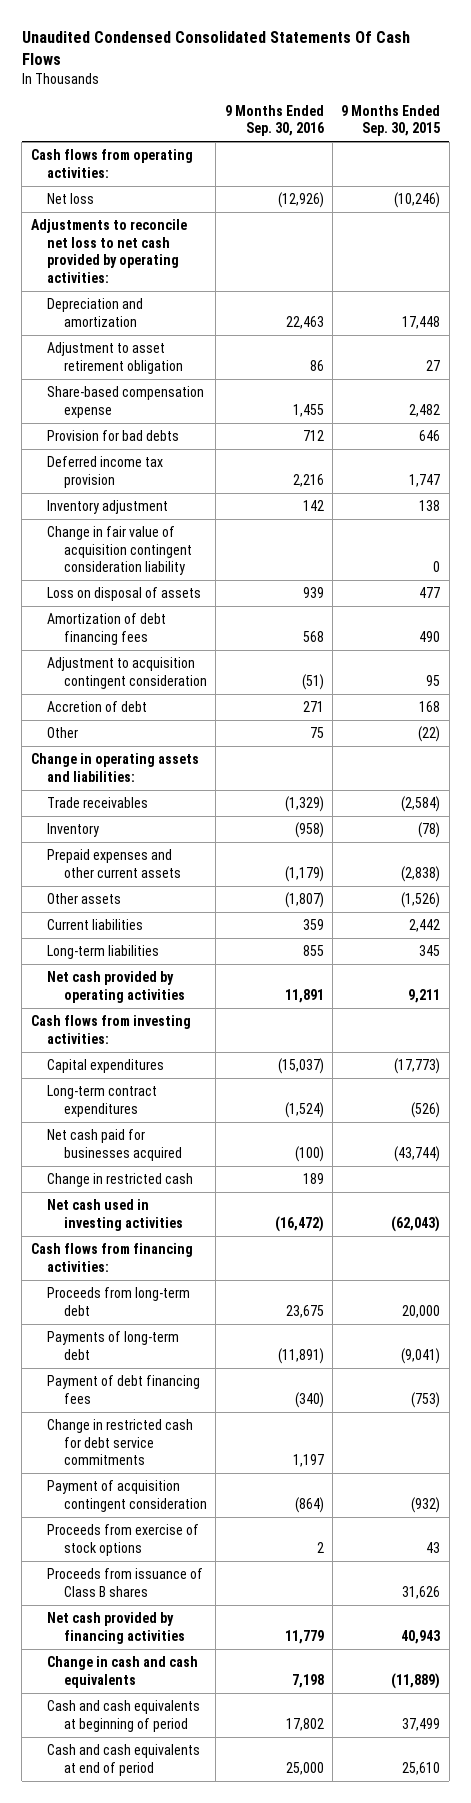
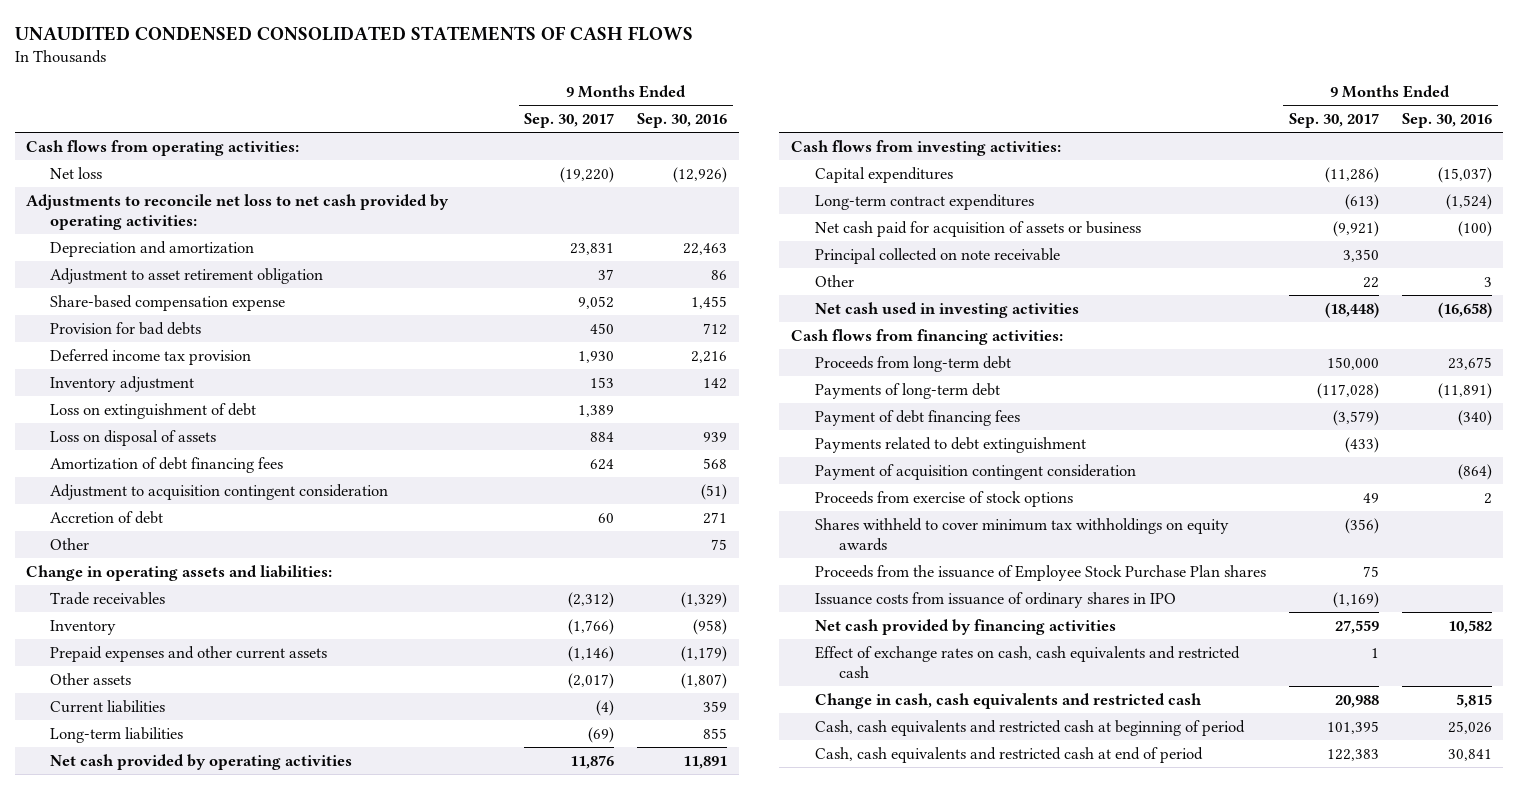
- Unaudited Condensed Consolidated Statements Of Cash Flows
+ UNAUDITED CONDENSED CONSOLIDATED STATEMENTS OF CASH FLOWS
- | 9 Months Ended Sep. 30, 2016 | 9 Months Ended Sep. 30, 2015
+ | 9 Months Ended Sep. 30, 2017 | 9 Months Ended Sep. 30, 2016
- Change in fair value of acquisition contingent consideration liability | | 0
+ Loss on extinguishment of debt | 1,389 |
- Net cash paid for businesses acquired | (100) | (43,744)
- Change in restricted cash | 189 |
- Net cash used in investing activities | (16,472) | (62,043)
+ Net cash paid for acquisition of assets or business | (9,921) | (100)
+ Principal collected on note receivable | 3,350 |
+ Other | 22 | 3
+ Net cash used in investing activities | (18,448) | (16,658)
- Change in restricted cash for debt service commitments | 1,197 |
+ Payments related to debt extinguishment | (433) |
- Proceeds from issuance of Class B shares | | 31,626
- Net cash provided by financing activities | 11,779 | 40,943
- Change in cash and cash equivalents | 7,198 | (11,889)
- Cash and cash equivalents at beginning of period | 17,802 | 37,499
- Cash and cash equivalents at end of period | 25,000 | 25,610
+ Shares withheld to cover minimum tax withholdings on equity awards | (356) |
+ Proceeds from the issuance of Employee Stock Purchase Plan shares | 75 |
+ Issuance costs from issuance of ordinary shares in IPO | (1,169) |
+ Net cash provided by financing activities | 27,559 | 10,582
+ Effect of exchange rates on cash, cash equivalents and restricted cash | 1 |
+ Change in cash, cash equivalents and restricted cash | 20,988 | 5,815
+ Cash, cash equivalents and restricted cash at beginning of period | 101,395 | 25,026
+ Cash, cash equivalents and restricted cash at end of period | 122,383 | 30,841

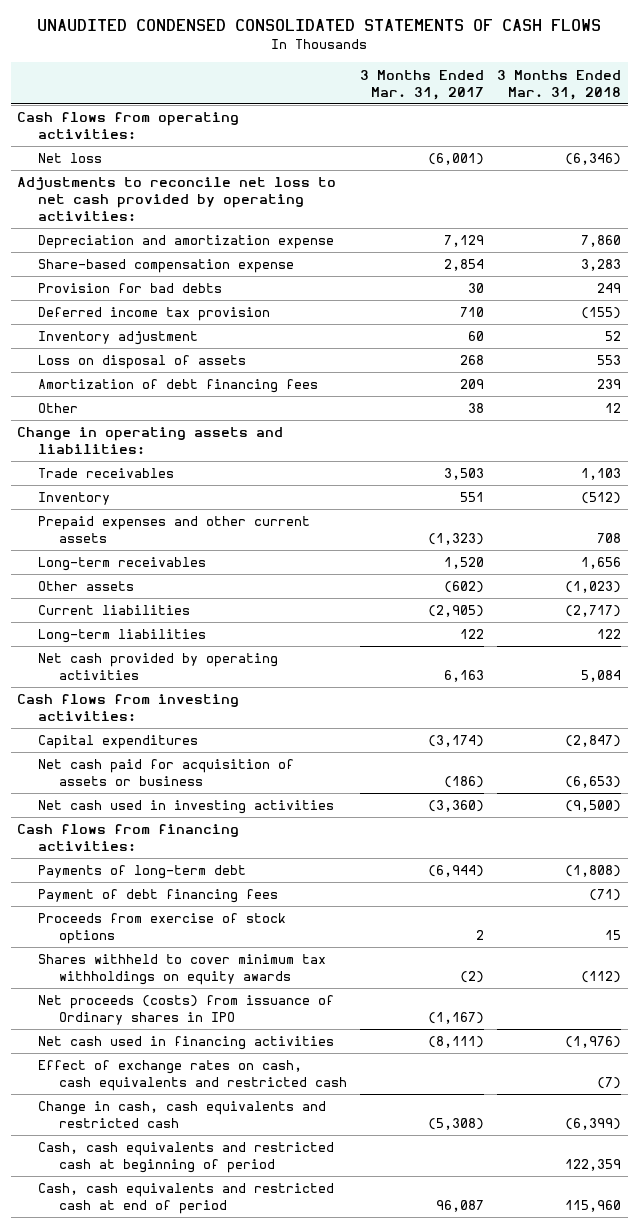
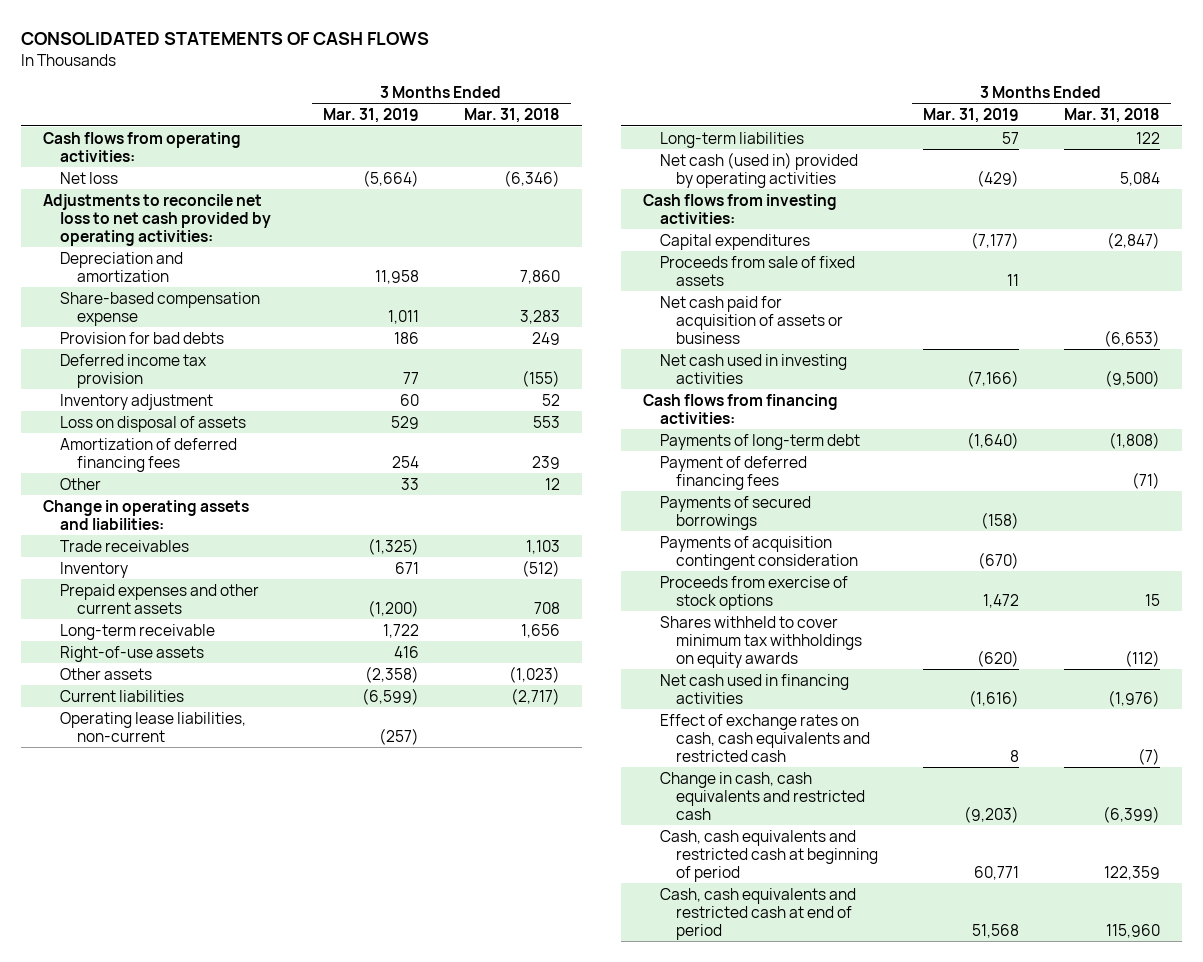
- UNAUDITED CONDENSED CONSOLIDATED STATEMENTS OF CASH FLOWS
+ CONSOLIDATED STATEMENTS OF CASH FLOWS
- | 3 Months Ended Mar. 31, 2017 | 3 Months Ended Mar. 31, 2018
+ | 3 Months Ended Mar. 31, 2019 | 3 Months Ended Mar. 31, 2018
- Depreciation and amortization expense | 7,129 | 7,860
+ Depreciation and amortization | 11,958 | 7,860
- Amortization of debt financing fees | 209 | 239
+ Amortization of deferred financing fees | 254 | 239
- Long-term receivables | 1,520 | 1,656
+ Long-term receivable | 1,722 | 1,656
+ Right-of-use assets | 416 |
+ Operating lease liabilities, non-current | (257) |
- Net cash provided by operating activities | 6,163 | 5,084
+ Net cash (used in) provided by operating activities | (429) | 5,084
+ Proceeds from sale of fixed assets | 11 |
- Payment of debt financing fees | | (71)
+ Payment of deferred financing fees | | (71)
+ Payments of secured borrowings | (158) |
+ Payments of acquisition contingent consideration | (670) |
- Net proceeds (costs) from issuance of Ordinary shares in IPO | (1,167) |

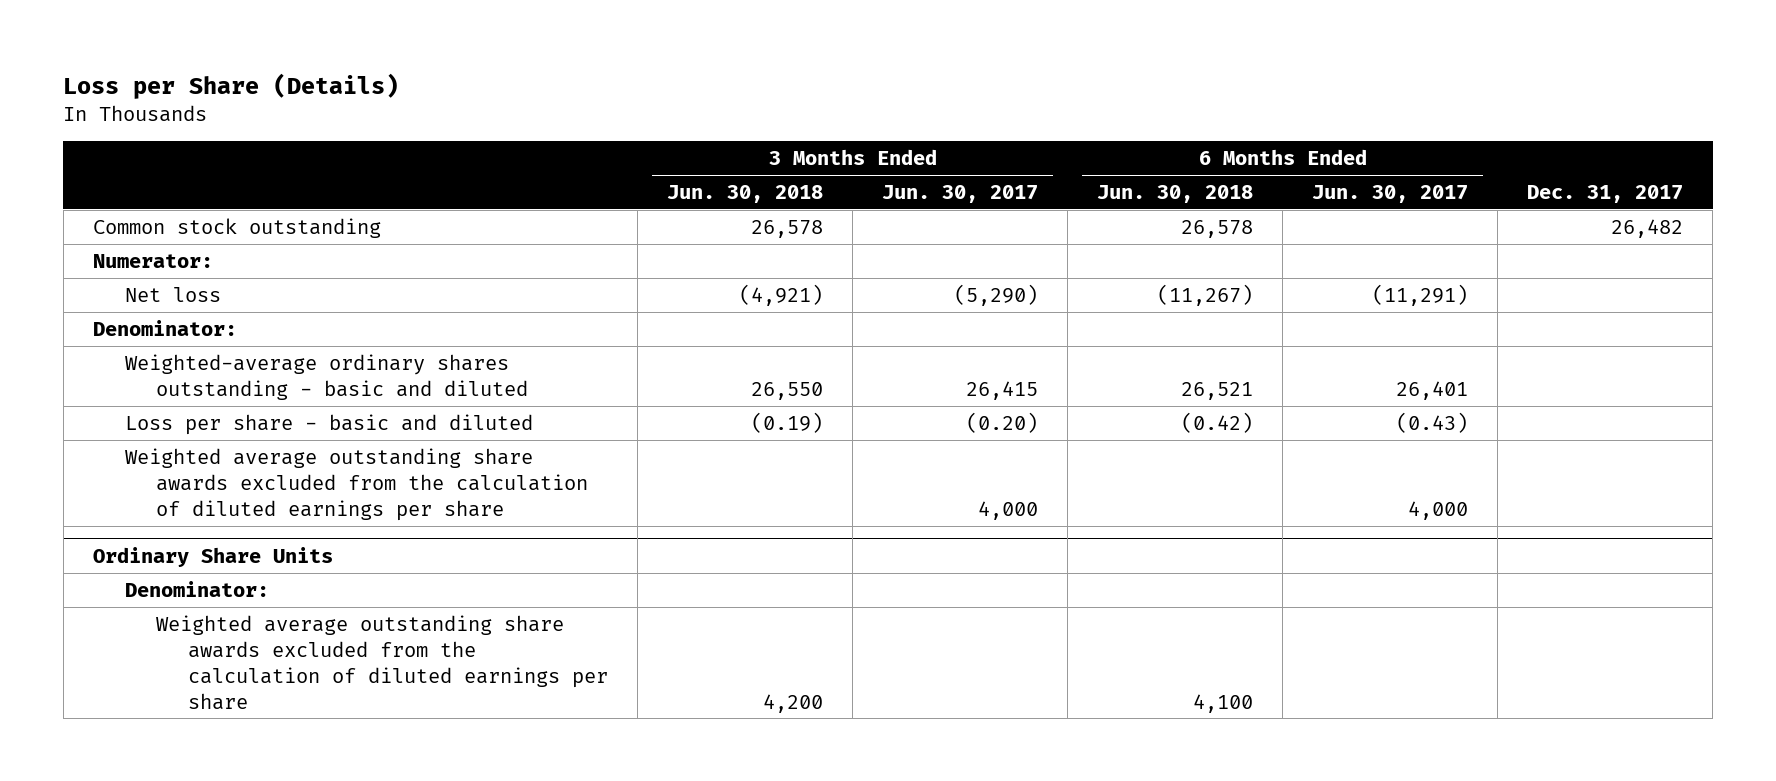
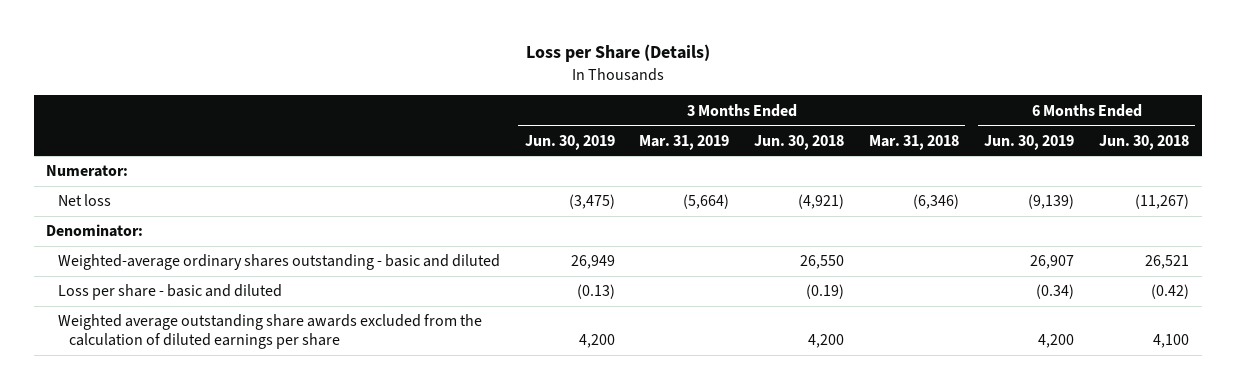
- | 3 Months Ended Jun. 30, 2018 | 3 Months Ended Jun. 30, 2017 | 6 Months Ended Jun. 30, 2018 | 6 Months Ended Jun. 30, 2017 | Dec. 31, 2017
+ | 3 Months Ended Jun. 30, 2019 | 3 Months Ended Mar. 31, 2019 | 3 Months Ended Jun. 30, 2018 | 3 Months Ended Mar. 31, 2018 | 6 Months Ended Jun. 30, 2019 | 6 Months Ended Jun. 30, 2018
- Common stock outstanding | 26,578 | | 26,578 | | 26,482
- Weighted average outstanding share awards excluded from the calculation of diluted earnings per share | | 4,000 | | 4,000 |
- Ordinary Share Units
- Denominator:

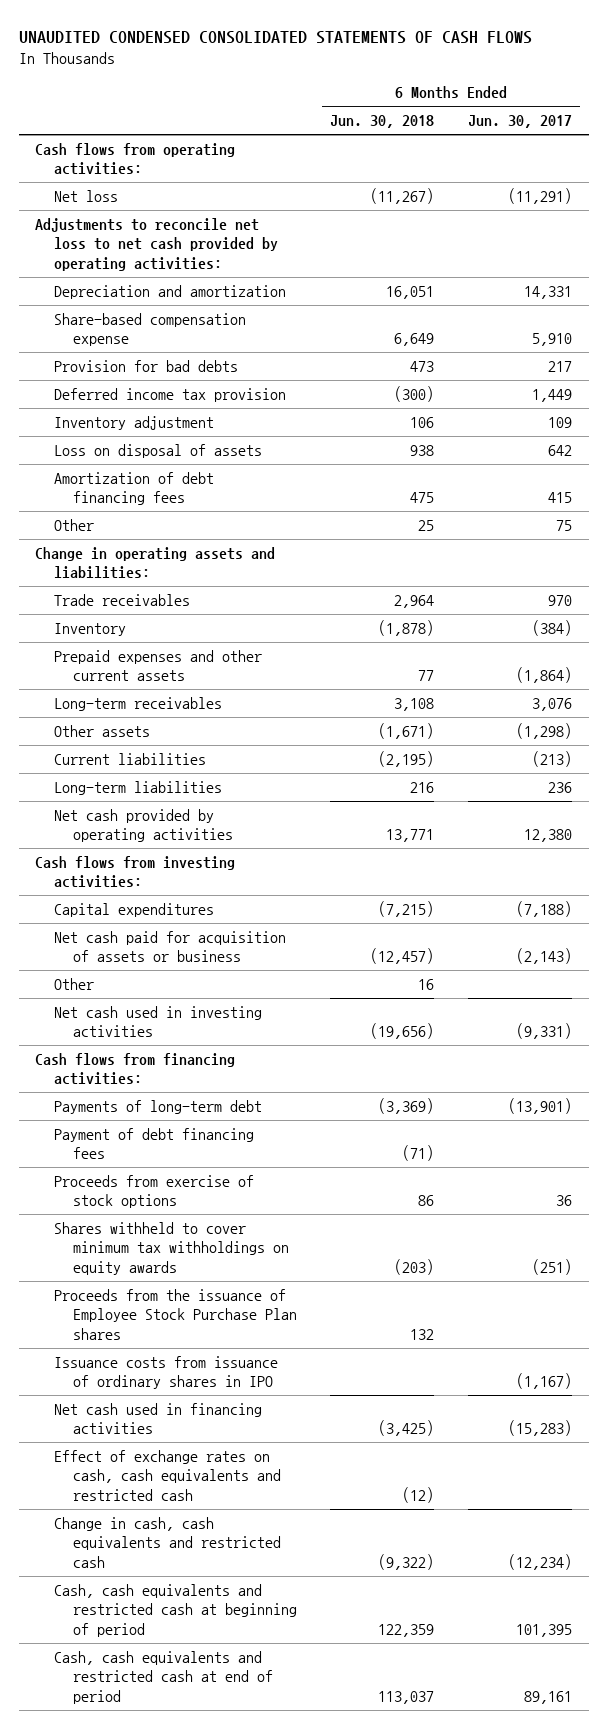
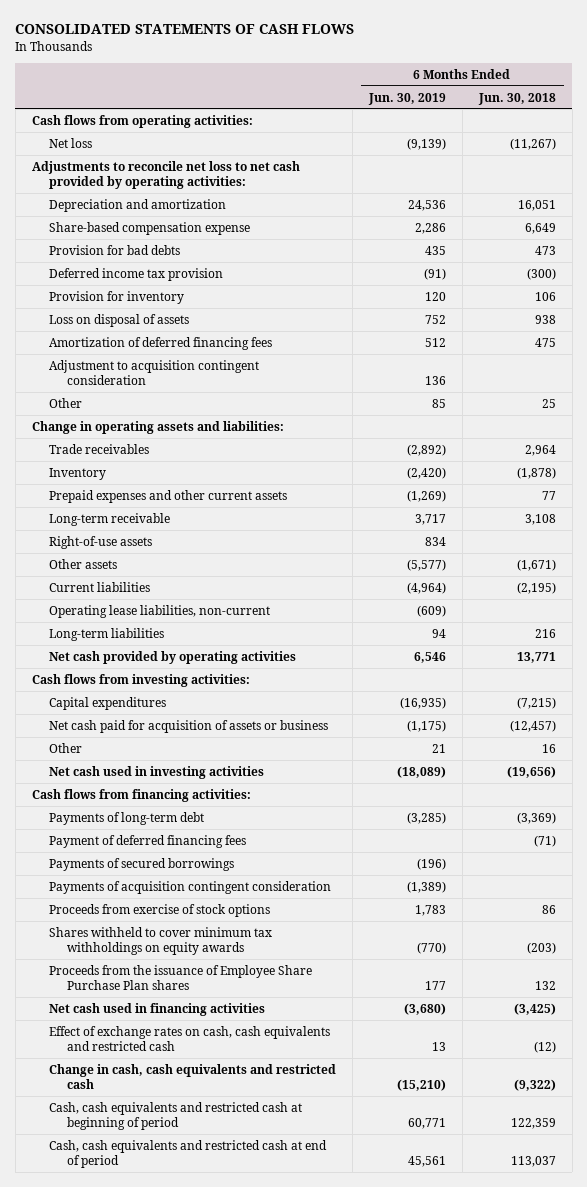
- UNAUDITED CONDENSED CONSOLIDATED STATEMENTS OF CASH FLOWS
+ CONSOLIDATED STATEMENTS OF CASH FLOWS
- | 6 Months Ended Jun. 30, 2018 | 6 Months Ended Jun. 30, 2017
+ | 6 Months Ended Jun. 30, 2019 | 6 Months Ended Jun. 30, 2018
- Inventory adjustment | 106 | 109
+ Provision for inventory | 120 | 106
- Amortization of debt financing fees | 475 | 415
+ Amortization of deferred financing fees | 512 | 475
+ Adjustment to acquisition contingent consideration | 136 |
- Long-term receivables | 3,108 | 3,076
+ Long-term receivable | 3,717 | 3,108
+ Right-of-use assets | 834 |
+ Operating lease liabilities, non-current | (609) |
- Payment of debt financing fees | (71) |
+ Payment of deferred financing fees | | (71)
+ Payments of secured borrowings | (196) |
+ Payments of acquisition contingent consideration | (1,389) |
- Proceeds from the issuance of Employee Stock Purchase Plan shares | 132 |
- Issuance costs from issuance of ordinary shares in IPO | | (1,167)
+ Proceeds from the issuance of Employee Share Purchase Plan shares | 177 | 132

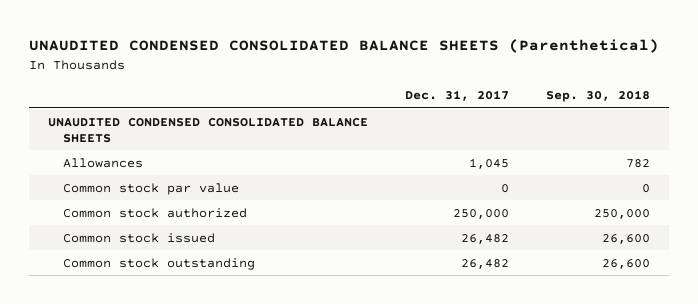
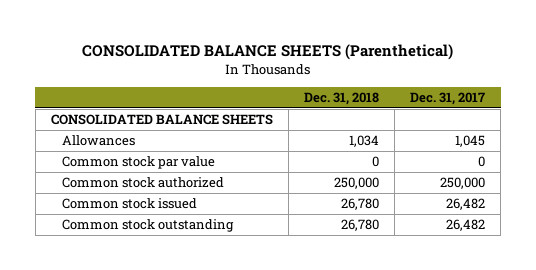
- UNAUDITED CONDENSED CONSOLIDATED BALANCE SHEETS (Parenthetical)
+ CONSOLIDATED BALANCE SHEETS (Parenthetical)
- | Dec. 31, 2017 | Sep. 30, 2018
+ | Dec. 31, 2018 | Dec. 31, 2017
- UNAUDITED CONDENSED CONSOLIDATED BALANCE SHEETS
+ CONSOLIDATED BALANCE SHEETS

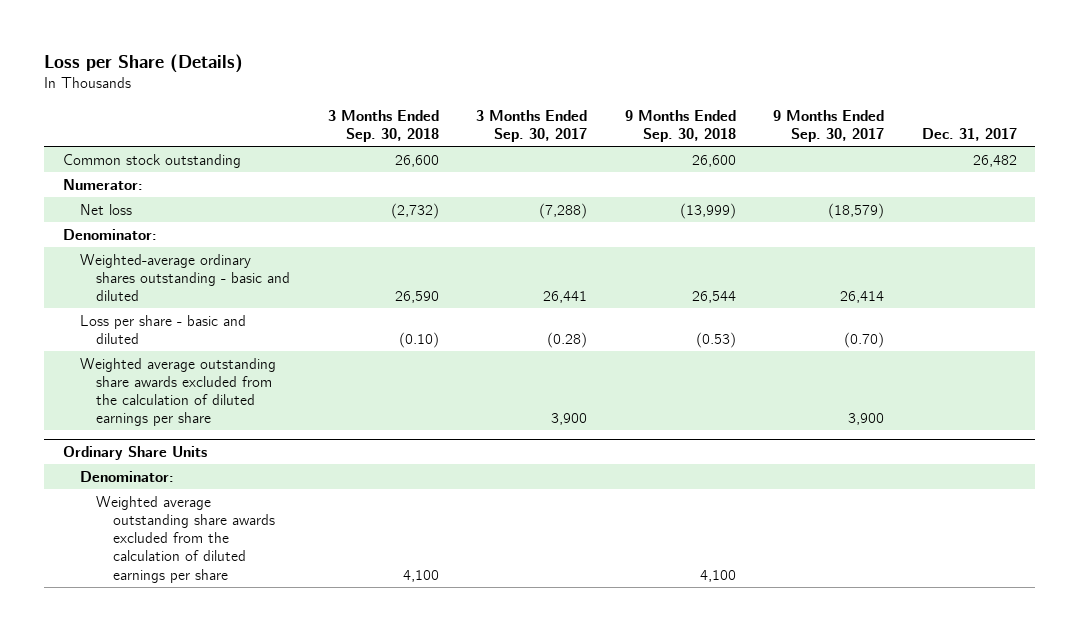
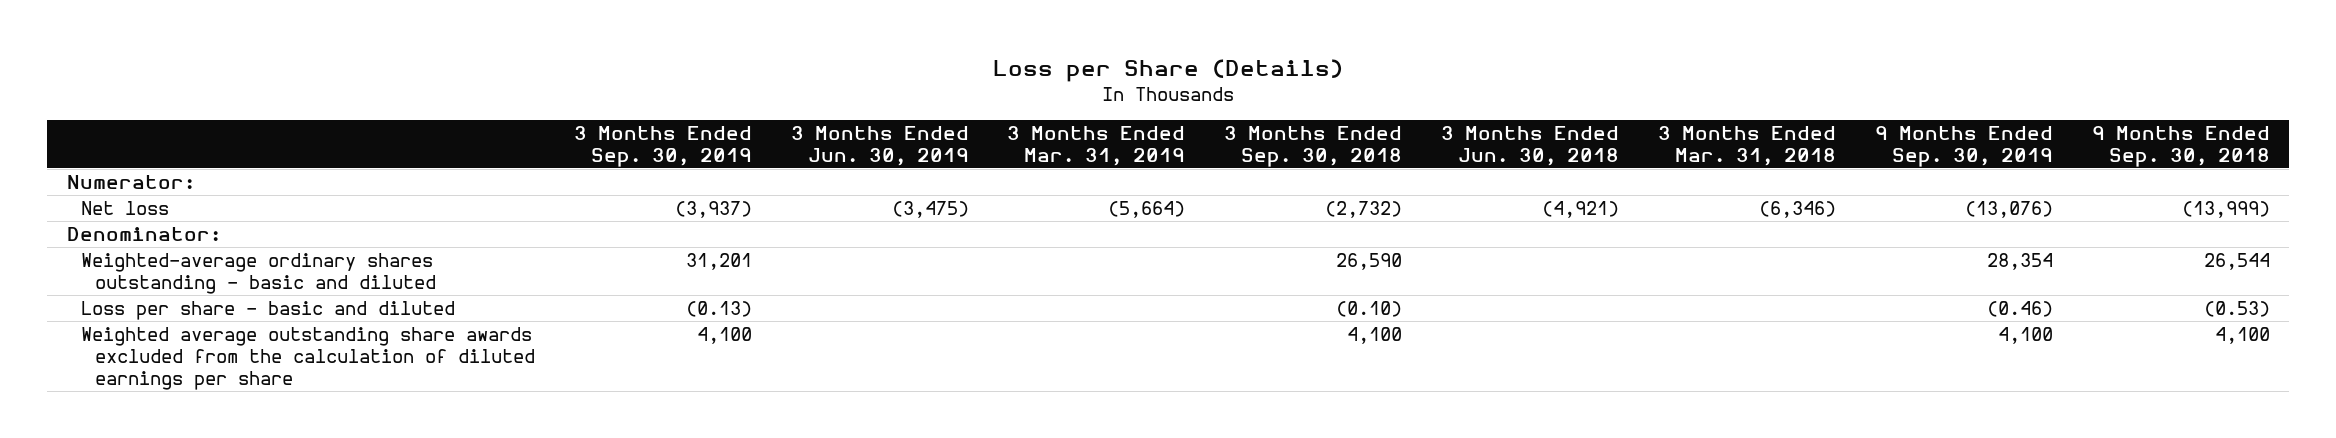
- | 3 Months Ended Sep. 30, 2018 | 3 Months Ended Sep. 30, 2017 | 9 Months Ended Sep. 30, 2018 | 9 Months Ended Sep. 30, 2017 | Dec. 31, 2017
+ | 3 Months Ended Sep. 30, 2019 | 3 Months Ended Jun. 30, 2019 | 3 Months Ended Mar. 31, 2019 | 3 Months Ended Sep. 30, 2018 | 3 Months Ended Jun. 30, 2018 | 3 Months Ended Mar. 31, 2018 | 9 Months Ended Sep. 30, 2019 | 9 Months Ended Sep. 30, 2018
- Common stock outstanding | 26,600 | | 26,600 | | 26,482
- Weighted average outstanding share awards excluded from the calculation of diluted earnings per share | | 3,900 | | 3,900 |
- Ordinary Share Units
- Denominator:

